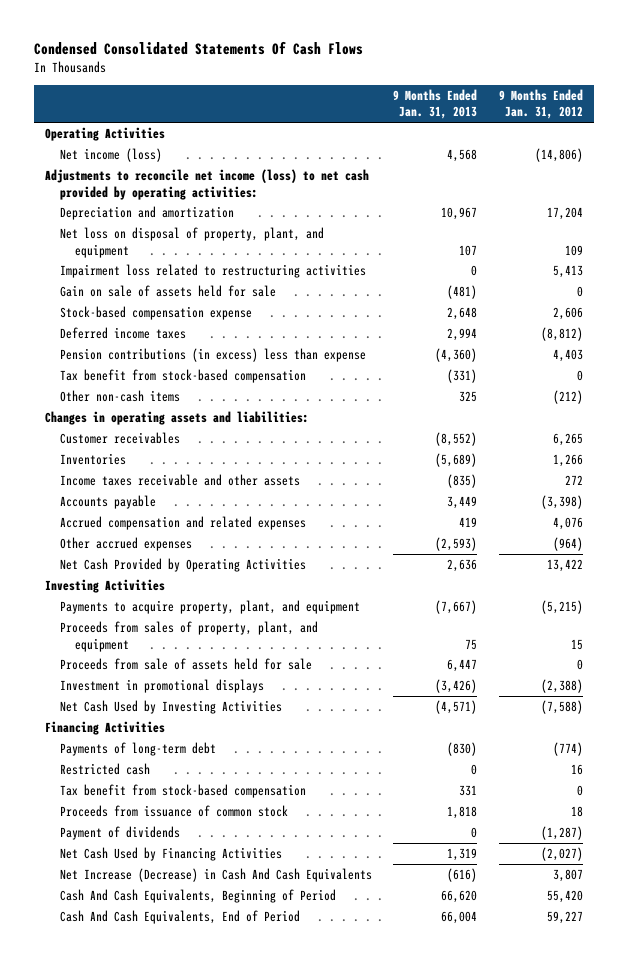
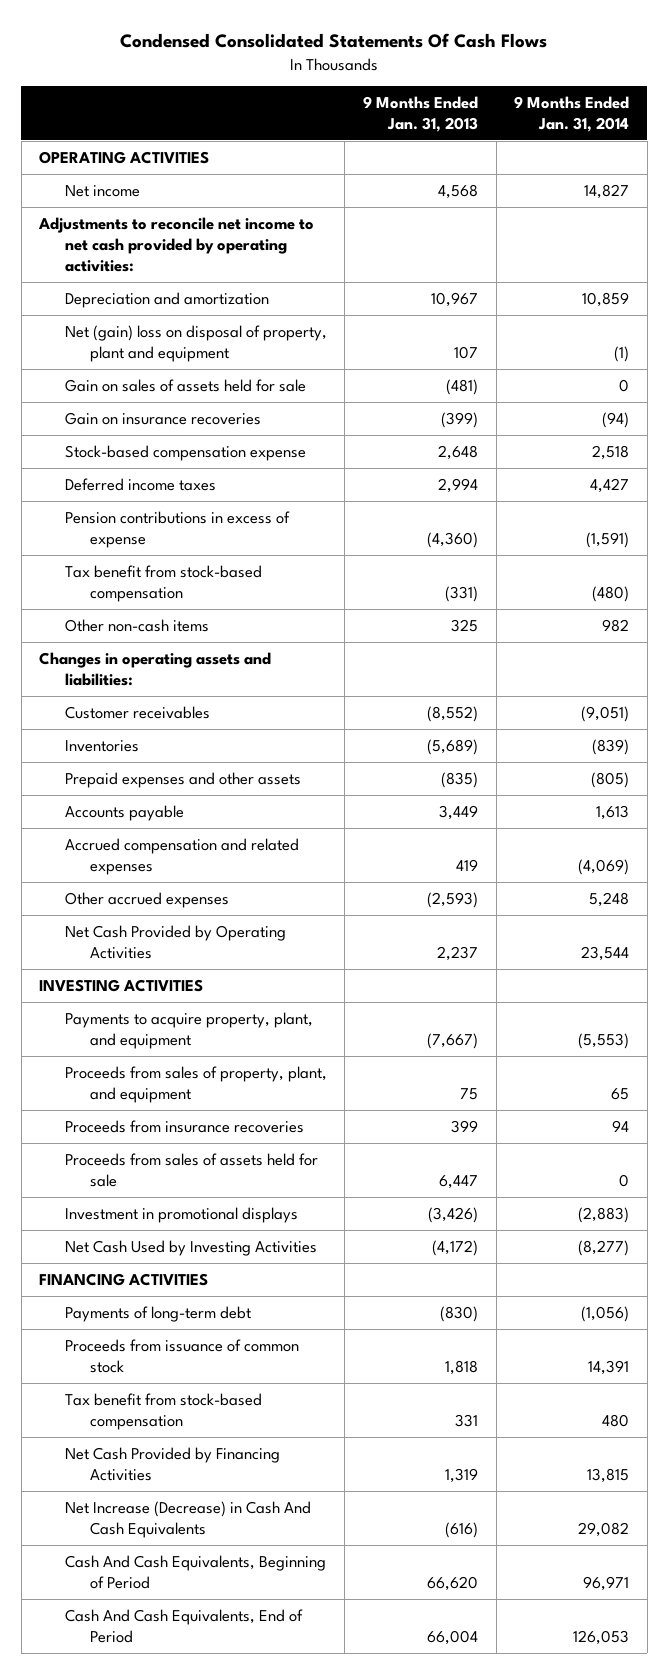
- | 9 Months Ended Jan. 31, 2013 | 9 Months Ended Jan. 31, 2012
+ | 9 Months Ended Jan. 31, 2013 | 9 Months Ended Jan. 31, 2014
- Operating Activities
- Net income (loss) | 4,568 | (14,806)
- Adjustments to reconcile net income (loss) to net cash provided by operating activities:
+ OPERATING ACTIVITIES
+ Net income | 4,568 | 14,827
+ Adjustments to reconcile net income to net cash provided by operating activities:
- Net loss on disposal of property, plant, and equipment | 107 | 109
- Impairment loss related to restructuring activities | 0 | 5,413
- Gain on sale of assets held for sale | (481) | 0
+ Net (gain) loss on disposal of property, plant and equipment | 107 | (1)
+ Gain on sales of assets held for sale | (481) | 0
+ Gain on insurance recoveries | (399) | (94)
- Pension contributions (in excess) less than expense | (4,360) | 4,403
+ Pension contributions in excess of expense | (4,360) | (1,591)
- Income taxes receivable and other assets | (835) | 272
+ Prepaid expenses and other assets | (835) | (805)
- Net Cash Provided by Operating Activities | 2,636 | 13,422
- Investing Activities
+ Net Cash Provided by Operating Activities | 2,237 | 23,544
+ INVESTING ACTIVITIES
- Proceeds from sale of assets held for sale | 6,447 | 0
+ Proceeds from insurance recoveries | 399 | 94
+ Proceeds from sales of assets held for sale | 6,447 | 0
- Net Cash Used by Investing Activities | (4,571) | (7,588)
- Financing Activities
+ Net Cash Used by Investing Activities | (4,172) | (8,277)
+ FINANCING ACTIVITIES
- Restricted cash | 0 | 16
- Payment of dividends | 0 | (1,287)
- Net Cash Used by Financing Activities | 1,319 | (2,027)
moved down: Tax benefit from stock-based compensation | 331 | 480
+ Net Cash Provided by Financing Activities | 1,319 | 13,815

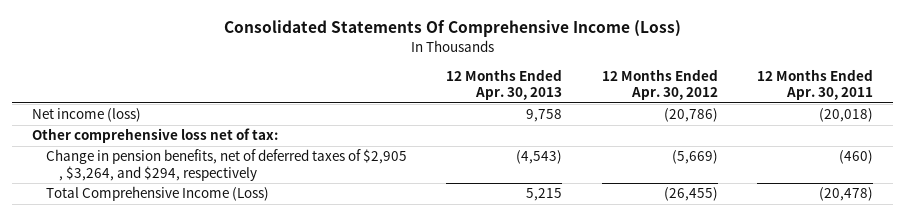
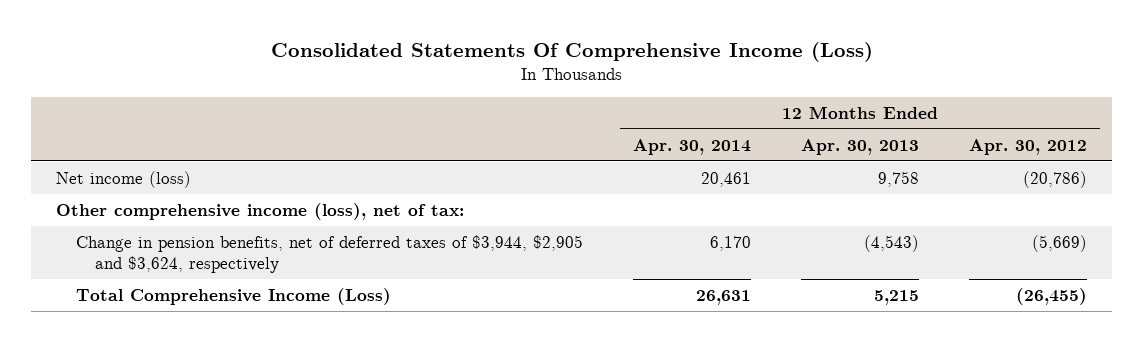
- | 12 Months Ended Apr. 30, 2013 | 12 Months Ended Apr. 30, 2012 | 12 Months Ended Apr. 30, 2011
+ | 12 Months Ended Apr. 30, 2014 | 12 Months Ended Apr. 30, 2013 | 12 Months Ended Apr. 30, 2012
- Other comprehensive loss net of tax:
- Change in pension benefits, net of deferred taxes of $2,905 , $3,264, and $294, respectively | (4,543) | (5,669) | (460)
+ Other comprehensive income (loss), net of tax:
+ Change in pension benefits, net of deferred taxes of $3,944, $2,905 and $3,624, respectively | 6,170 | (4,543) | (5,669)

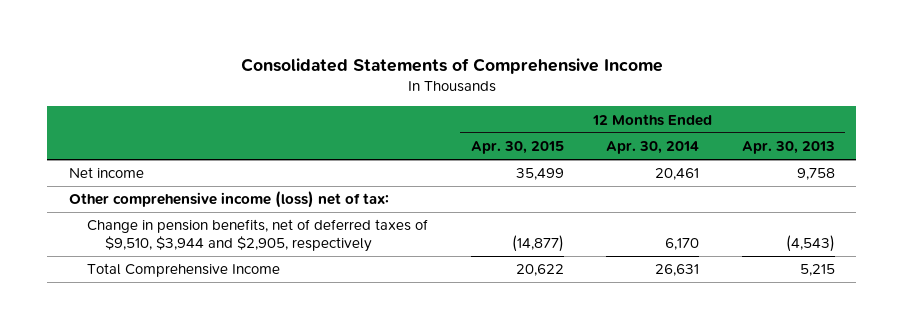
- Consolidated Statements Of Comprehensive Income (Loss)
+ Consolidated Statements of Comprehensive Income
- | 12 Months Ended Apr. 30, 2014 | 12 Months Ended Apr. 30, 2013 | 12 Months Ended Apr. 30, 2012
+ | 12 Months Ended Apr. 30, 2015 | 12 Months Ended Apr. 30, 2014 | 12 Months Ended Apr. 30, 2013
- Net income (loss) | 20,461 | 9,758 | (20,786)
- Other comprehensive income (loss), net of tax:
- Change in pension benefits, net of deferred taxes of $3,944, $2,905 and $3,624, respectively | 6,170 | (4,543) | (5,669)
- Total Comprehensive Income (Loss) | 26,631 | 5,215 | (26,455)
+ Net income | 35,499 | 20,461 | 9,758
+ Other comprehensive income (loss) net of tax:
+ Change in pension benefits, net of deferred taxes of $9,510, $3,944 and $2,905, respectively | (14,877) | 6,170 | (4,543)
+ Total Comprehensive Income | 20,622 | 26,631 | 5,215

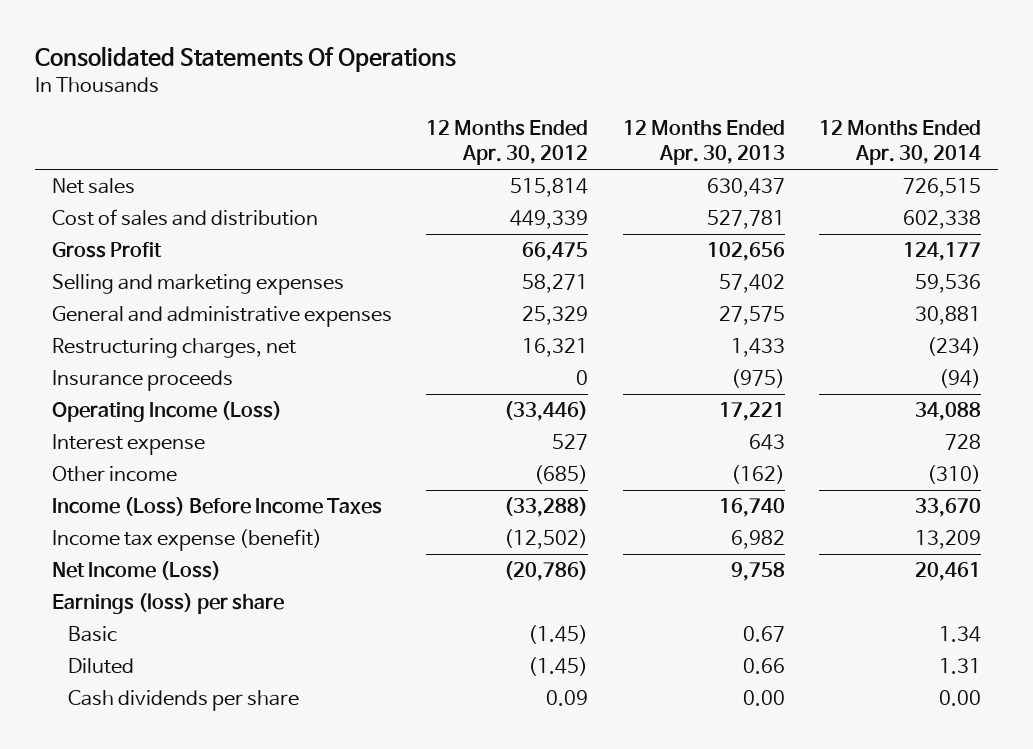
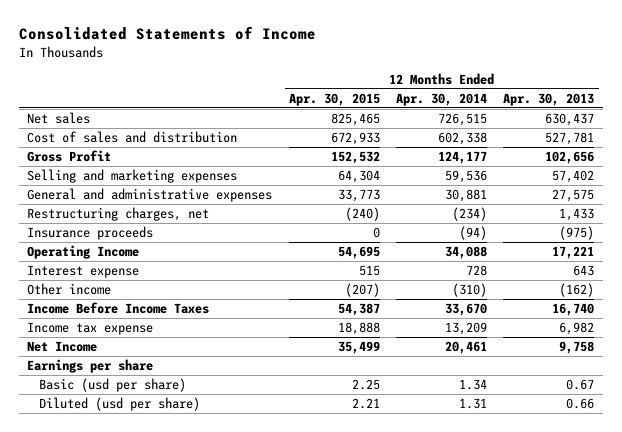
- Consolidated Statements Of Operations
+ Consolidated Statements of Income
- | 12 Months Ended Apr. 30, 2012 | 12 Months Ended Apr. 30, 2013 | 12 Months Ended Apr. 30, 2014
+ | 12 Months Ended Apr. 30, 2015 | 12 Months Ended Apr. 30, 2014 | 12 Months Ended Apr. 30, 2013
- Operating Income (Loss) | (33,446) | 17,221 | 34,088
+ Operating Income | 54,695 | 34,088 | 17,221
- Income (Loss) Before Income Taxes | (33,288) | 16,740 | 33,670
- Income tax expense (benefit) | (12,502) | 6,982 | 13,209
- Net Income (Loss) | (20,786) | 9,758 | 20,461
- Earnings (loss) per share
- Basic | (1.45) | 0.67 | 1.34
- Diluted | (1.45) | 0.66 | 1.31
- Cash dividends per share | 0.09 | 0.00 | 0.00
+ Income Before Income Taxes | 54,387 | 33,670 | 16,740
+ Income tax expense | 18,888 | 13,209 | 6,982
+ Net Income | 35,499 | 20,461 | 9,758
+ Earnings per share
+ Basic (usd per share) | 2.25 | 1.34 | 0.67
+ Diluted (usd per share) | 2.21 | 1.31 | 0.66

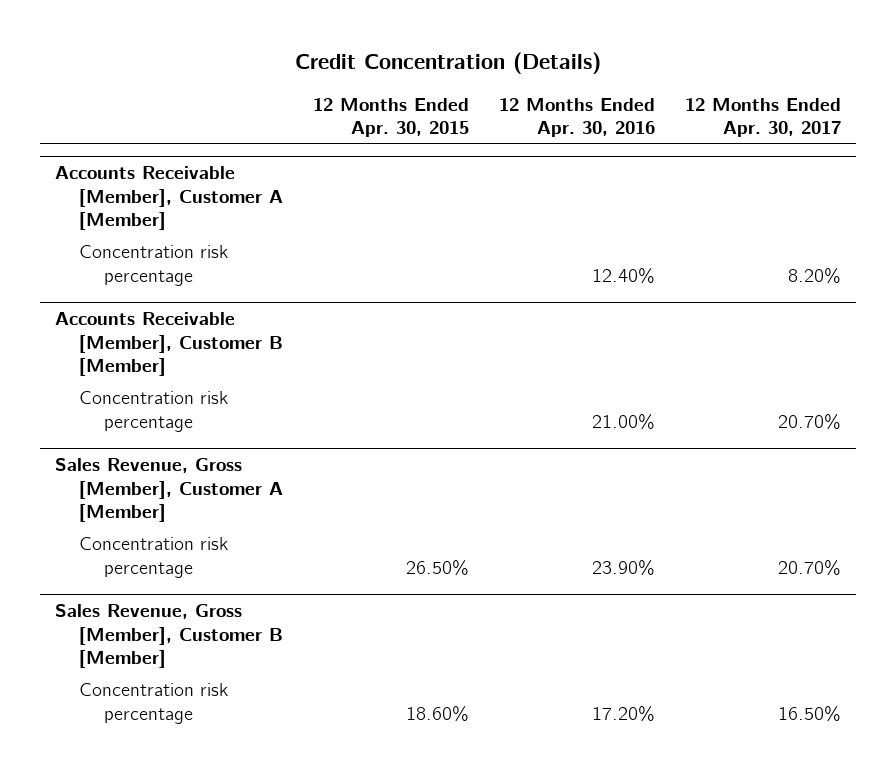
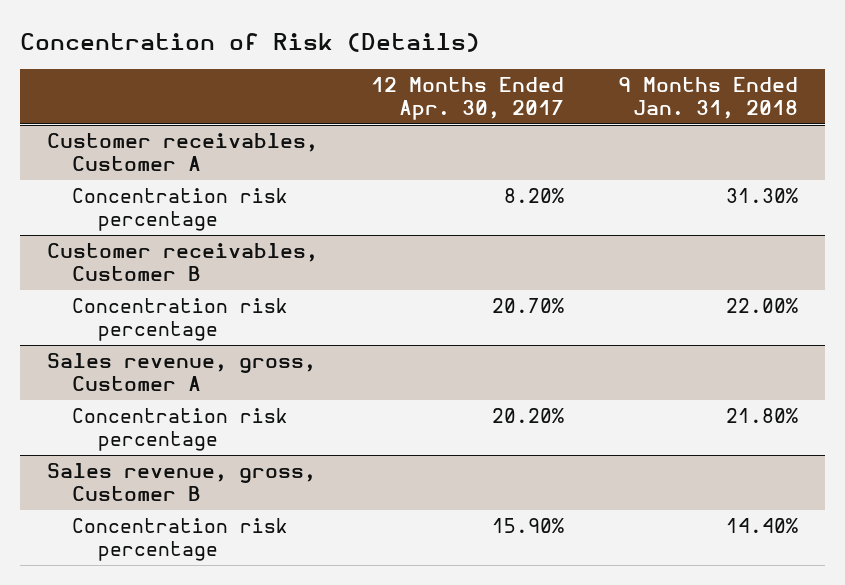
- Credit Concentration (Details)
+ Concentration of Risk (Details)
- | 12 Months Ended Apr. 30, 2015 | 12 Months Ended Apr. 30, 2016 | 12 Months Ended Apr. 30, 2017
+ | 12 Months Ended Apr. 30, 2017 | 9 Months Ended Jan. 31, 2018
- Accounts Receivable [Member], Customer A [Member]
+ Customer receivables, Customer A
- Accounts Receivable [Member], Customer B [Member]
- Concentration risk percentage | | 21.00% | 20.70%
- Sales Revenue, Gross [Member], Customer A [Member]
+ Customer receivables, Customer B
- Sales Revenue, Gross [Member], Customer B [Member]
- Concentration risk percentage | 18.60% | 17.20% | 16.50%
+ Sales revenue, gross, Customer A
+ Concentration risk percentage | 20.20% | 21.80%
+ Sales revenue, gross, Customer B
+ Concentration risk percentage | 15.90% | 14.40%

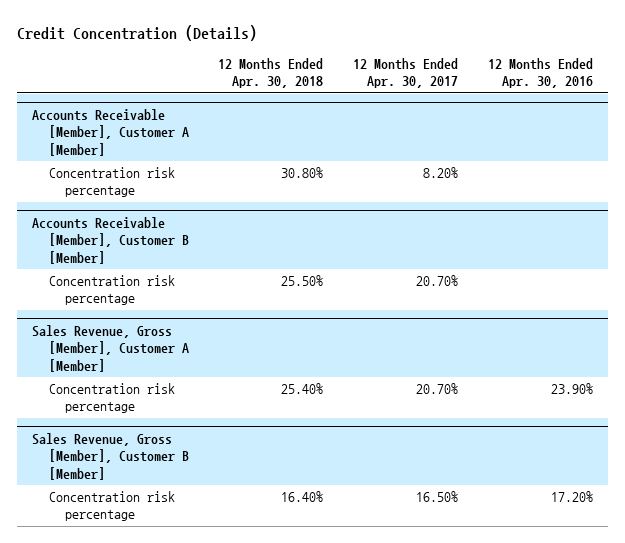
- Concentration of Risk (Details)
+ Credit Concentration (Details)
- | 12 Months Ended Apr. 30, 2017 | 9 Months Ended Jan. 31, 2018
+ | 12 Months Ended Apr. 30, 2018 | 12 Months Ended Apr. 30, 2017 | 12 Months Ended Apr. 30, 2016
- Customer receivables, Customer A
+ Accounts Receivable [Member], Customer A [Member]
- Customer receivables, Customer B
+ Accounts Receivable [Member], Customer B [Member]
- Sales revenue, gross, Customer A
- Concentration risk percentage | 20.20% | 21.80%
- Sales revenue, gross, Customer B
- Concentration risk percentage | 15.90% | 14.40%
+ Sales Revenue, Gross [Member], Customer A [Member]
+ Concentration risk percentage | 25.40% | 20.70% | 23.90%
+ Sales Revenue, Gross [Member], Customer B [Member]
+ Concentration risk percentage | 16.40% | 16.50% | 17.20%

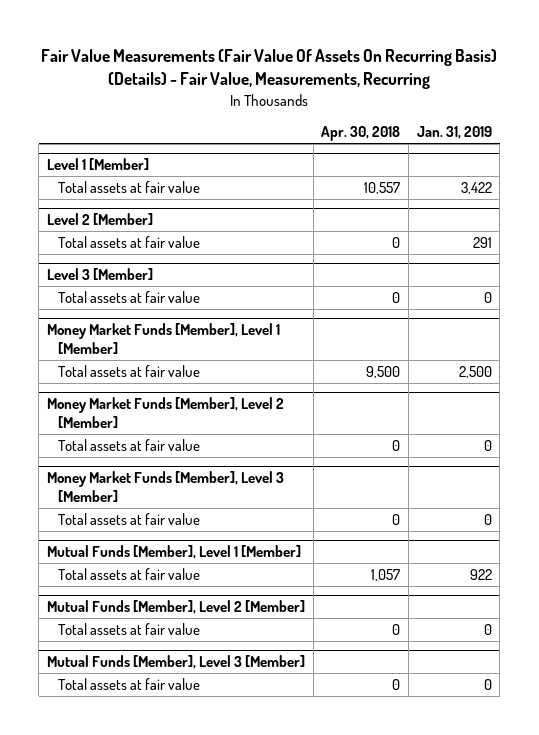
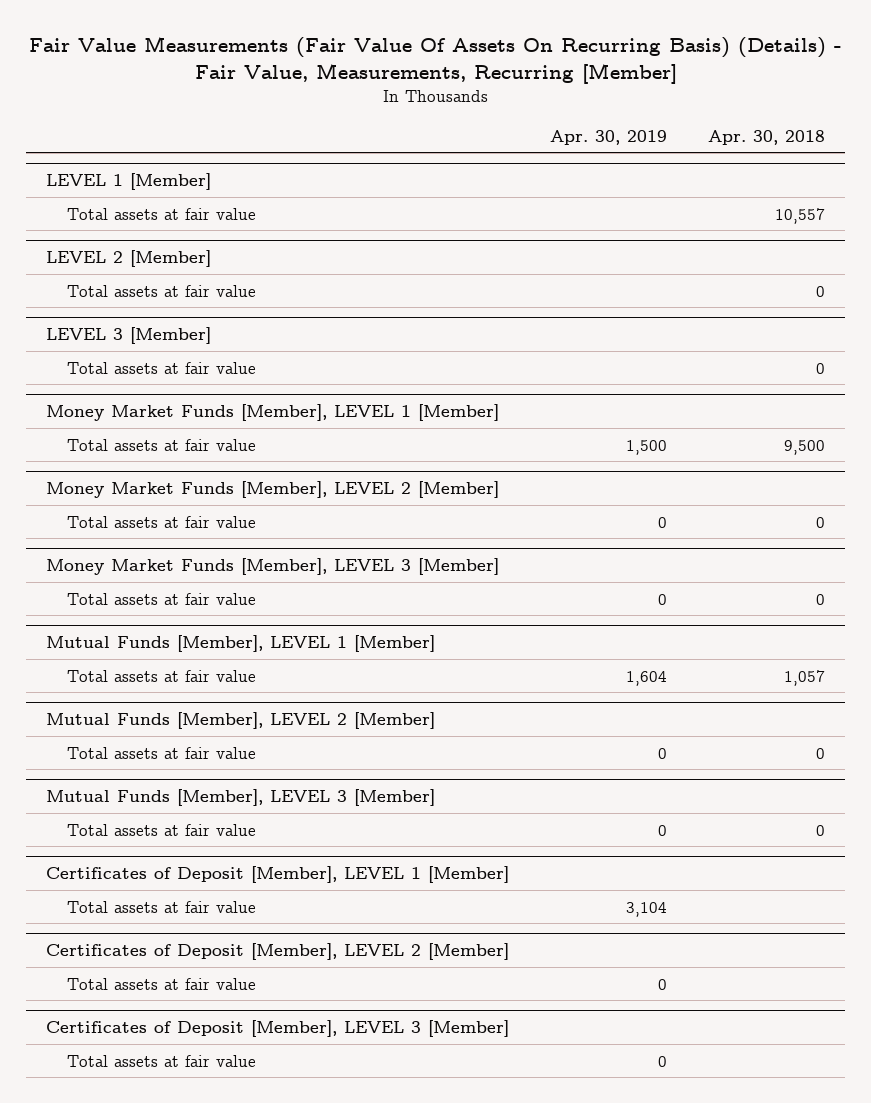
- Fair Value Measurements (Fair Value Of Assets On Recurring Basis) (Details) - Fair Value, Measurements, Recurring
+ Fair Value Measurements (Fair Value Of Assets On Recurring Basis) (Details) - Fair Value, Measurements, Recurring [Member]
- | Apr. 30, 2018 | Jan. 31, 2019
+ | Apr. 30, 2019 | Apr. 30, 2018
- Level 1 [Member]
+ LEVEL 1 [Member]
- Level 2 [Member]
+ LEVEL 2 [Member]
- Level 3 [Member]
+ LEVEL 3 [Member]
- Money Market Funds [Member], Level 1 [Member]
+ Money Market Funds [Member], LEVEL 1 [Member]
- Money Market Funds [Member], Level 2 [Member]
+ Money Market Funds [Member], LEVEL 2 [Member]
- Money Market Funds [Member], Level 3 [Member]
+ Money Market Funds [Member], LEVEL 3 [Member]
- Mutual Funds [Member], Level 1 [Member]
+ Mutual Funds [Member], LEVEL 1 [Member]
- Mutual Funds [Member], Level 2 [Member]
+ Mutual Funds [Member], LEVEL 2 [Member]
- Mutual Funds [Member], Level 3 [Member]
+ Mutual Funds [Member], LEVEL 3 [Member]
+ Certificates of Deposit [Member], LEVEL 1 [Member]
+ Total assets at fair value | 3,104 |
+ Certificates of Deposit [Member], LEVEL 2 [Member]
+ Total assets at fair value | 0 |
+ Certificates of Deposit [Member], LEVEL 3 [Member]
+ Total assets at fair value | 0 |

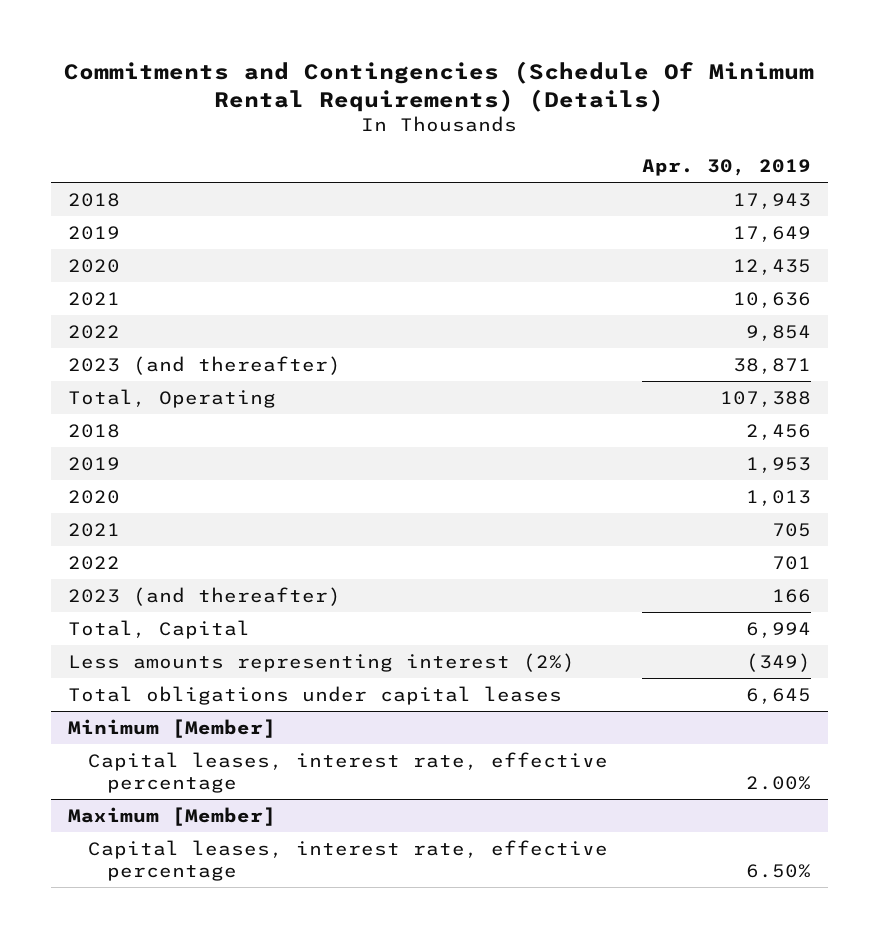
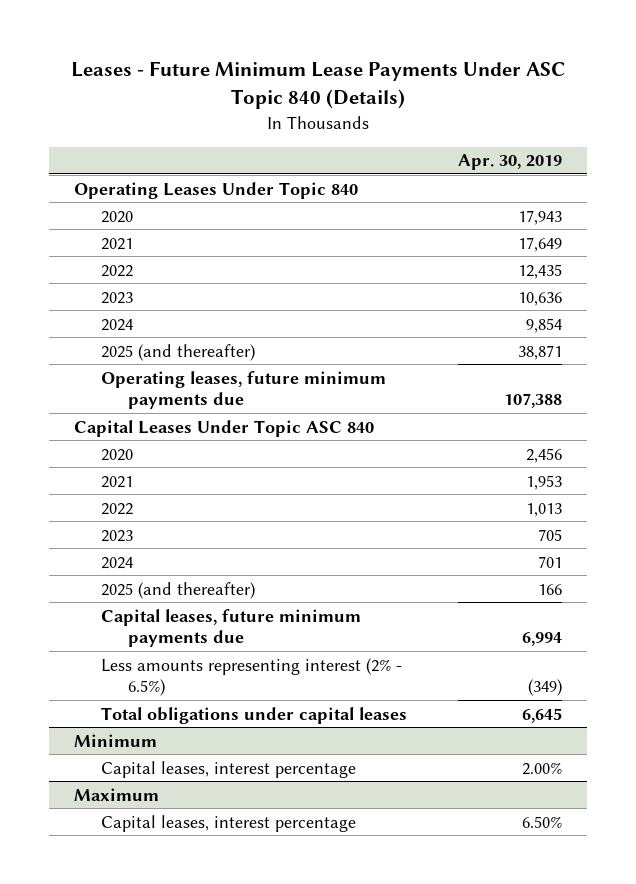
- Commitments and Contingencies (Schedule Of Minimum Rental Requirements) (Details)
+ Leases - Future Minimum Lease Payments Under ASC Topic 840 (Details)
- 2018 | 17,943
- 2019 | 17,649
- 2020 | 12,435
- 2021 | 10,636
- 2022 | 9,854
- 2023 (and thereafter) | 38,871
- Total, Operating | 107,388
- 2018 | 2,456
- 2019 | 1,953
- 2020 | 1,013
- 2021 | 705
- 2022 | 701
- 2023 (and thereafter) | 166
- Total, Capital | 6,994
- Less amounts representing interest (2%) | (349)
+ Operating Leases Under Topic 840
+ 2020 | 17,943
+ 2021 | 17,649
+ 2022 | 12,435
+ 2023 | 10,636
+ 2024 | 9,854
+ 2025 (and thereafter) | 38,871
+ Operating leases, future minimum payments due | 107,388
+ Capital Leases Under Topic ASC 840
+ 2020 | 2,456
+ 2021 | 1,953
+ 2022 | 1,013
+ 2023 | 705
+ 2024 | 701
+ 2025 (and thereafter) | 166
+ Capital leases, future minimum payments due | 6,994
+ Less amounts representing interest (2% - 6.5%) | (349)
- Minimum [Member]
- Capital leases, interest rate, effective percentage | 2.00%
- Maximum [Member]
- Capital leases, interest rate, effective percentage | 6.50%
+ Minimum
+ Capital leases, interest percentage | 2.00%
+ Maximum
+ Capital leases, interest percentage | 6.50%

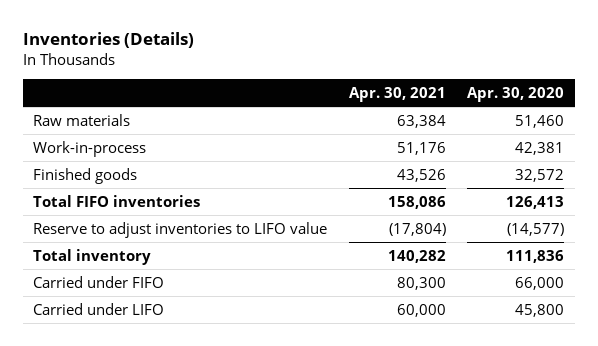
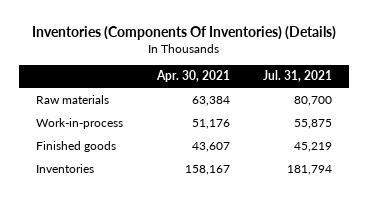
- Inventories (Details)
+ Inventories (Components Of Inventories) (Details)
- | Apr. 30, 2021 | Apr. 30, 2020
+ | Apr. 30, 2021 | Jul. 31, 2021
- Finished goods | 43,526 | 32,572
- Total FIFO inventories | 158,086 | 126,413
- Reserve to adjust inventories to LIFO value | (17,804) | (14,577)
- Total inventory | 140,282 | 111,836
- Carried under FIFO | 80,300 | 66,000
- Carried under LIFO | 60,000 | 45,800
+ Finished goods | 43,607 | 45,219
+ Inventories | 158,167 | 181,794

